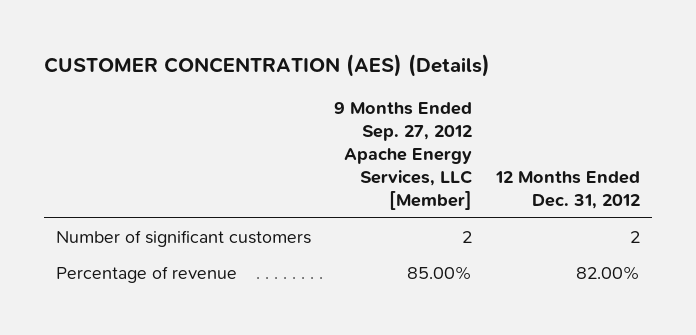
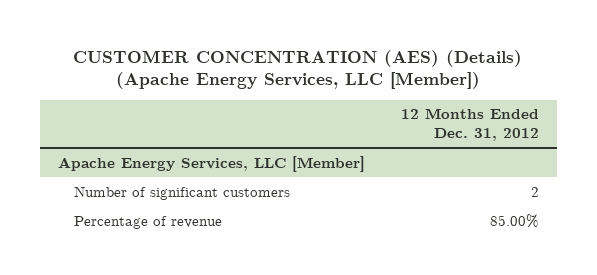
- CUSTOMER CONCENTRATION (AES) (Details)
+ CUSTOMER CONCENTRATION (AES) (Details) (Apache Energy Services, LLC [Member])
- | 9 Months Ended Sep. 27, 2012 Apache Energy Services, LLC [Member] | 12 Months Ended Dec. 31, 2012
+ | 12 Months Ended Dec. 31, 2012
+ Apache Energy Services, LLC [Member]
- Percentage of revenue | 85.00% | 82.00%
+ Percentage of revenue | 85.00%

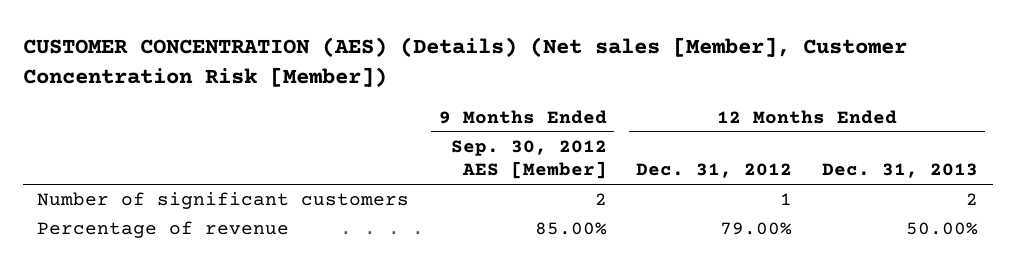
- CUSTOMER CONCENTRATION (AES) (Details) (Apache Energy Services, LLC [Member])
+ CUSTOMER CONCENTRATION (AES) (Details) (Net sales [Member], Customer Concentration Risk [Member])
- | 12 Months Ended Dec. 31, 2012
+ | 9 Months Ended Sep. 30, 2012 AES [Member] | 12 Months Ended Dec. 31, 2012 | 12 Months Ended Dec. 31, 2013
- Apache Energy Services, LLC [Member]
- Number of significant customers | 2
- Percentage of revenue | 85.00%
+ Number of significant customers | 2 | 1 | 2
+ Percentage of revenue | 85.00% | 79.00% | 50.00%

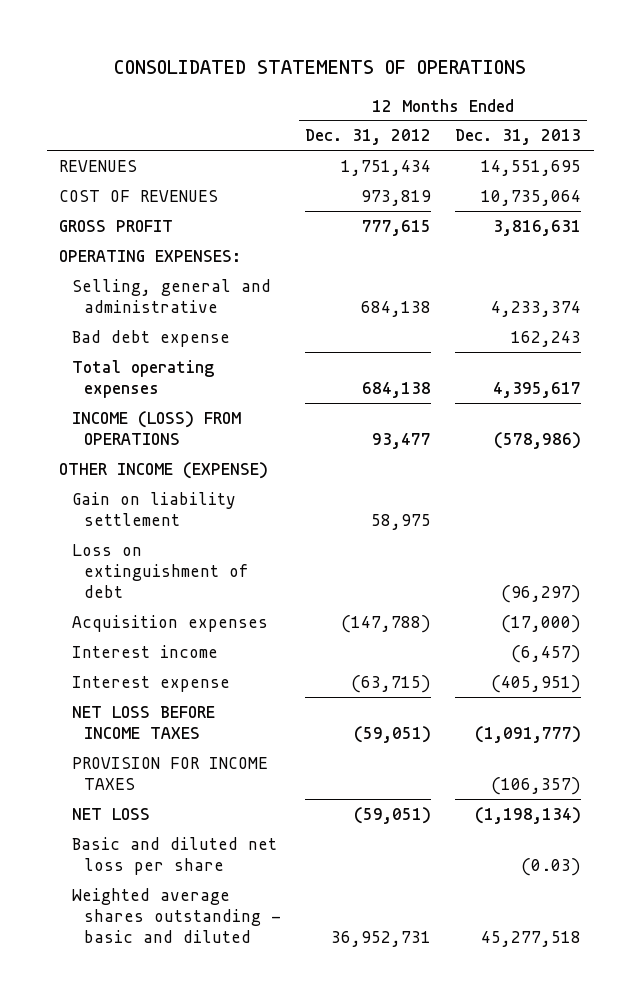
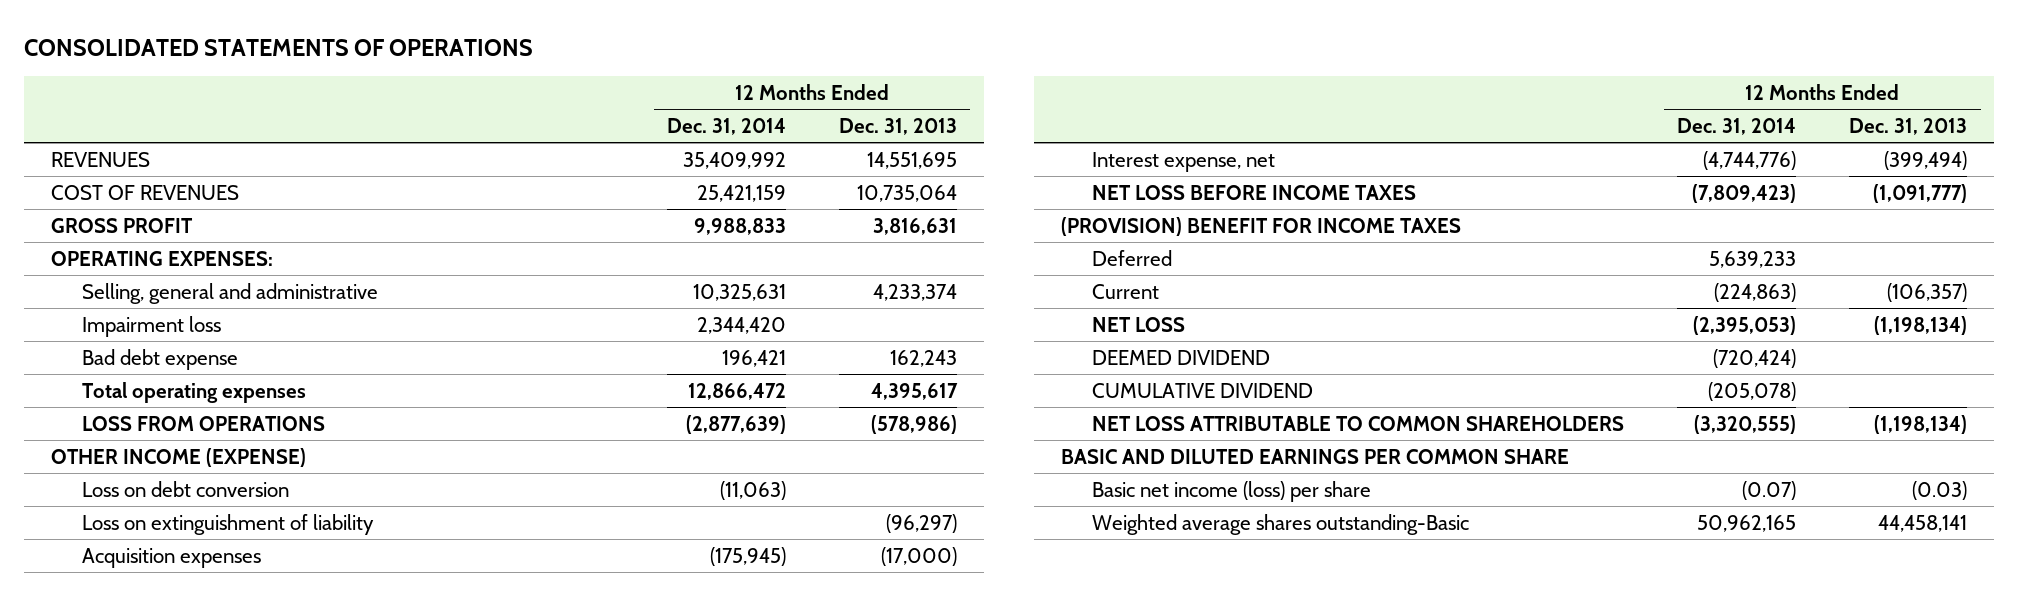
- | 12 Months Ended Dec. 31, 2012 | 12 Months Ended Dec. 31, 2013
+ | 12 Months Ended Dec. 31, 2014 | 12 Months Ended Dec. 31, 2013
+ Impairment loss | 2,344,420 |
- INCOME (LOSS) FROM OPERATIONS | 93,477 | (578,986)
+ LOSS FROM OPERATIONS | (2,877,639) | (578,986)
- Gain on liability settlement | 58,975 |
- Loss on extinguishment of debt | | (96,297)
+ Loss on debt conversion | (11,063) |
+ Loss on extinguishment of liability | | (96,297)
- Interest income | | (6,457)
- Interest expense | (63,715) | (405,951)
+ Interest expense, net | (4,744,776) | (399,494)
- PROVISION FOR INCOME TAXES | | (106,357)
+ (PROVISION) BENEFIT FOR INCOME TAXES
+ Deferred | 5,639,233 |
+ Current | (224,863) | (106,357)
- Basic and diluted net loss per share | | (0.03)
- Weighted average shares outstanding - basic and diluted | 36,952,731 | 45,277,518
+ DEEMED DIVIDEND | (720,424) |
+ CUMULATIVE DIVIDEND | (205,078) |
+ NET LOSS ATTRIBUTABLE TO COMMON SHAREHOLDERS | (3,320,555) | (1,198,134)
+ BASIC AND DILUTED EARNINGS PER COMMON SHARE
+ Basic net income (loss) per share | (0.07) | (0.03)
+ Weighted average shares outstanding-Basic | 50,962,165 | 44,458,141

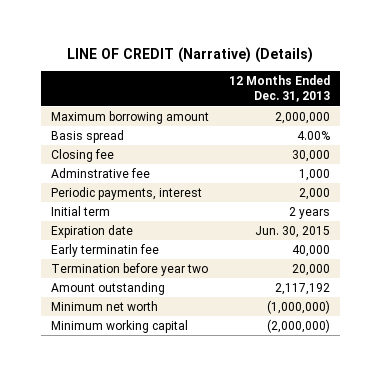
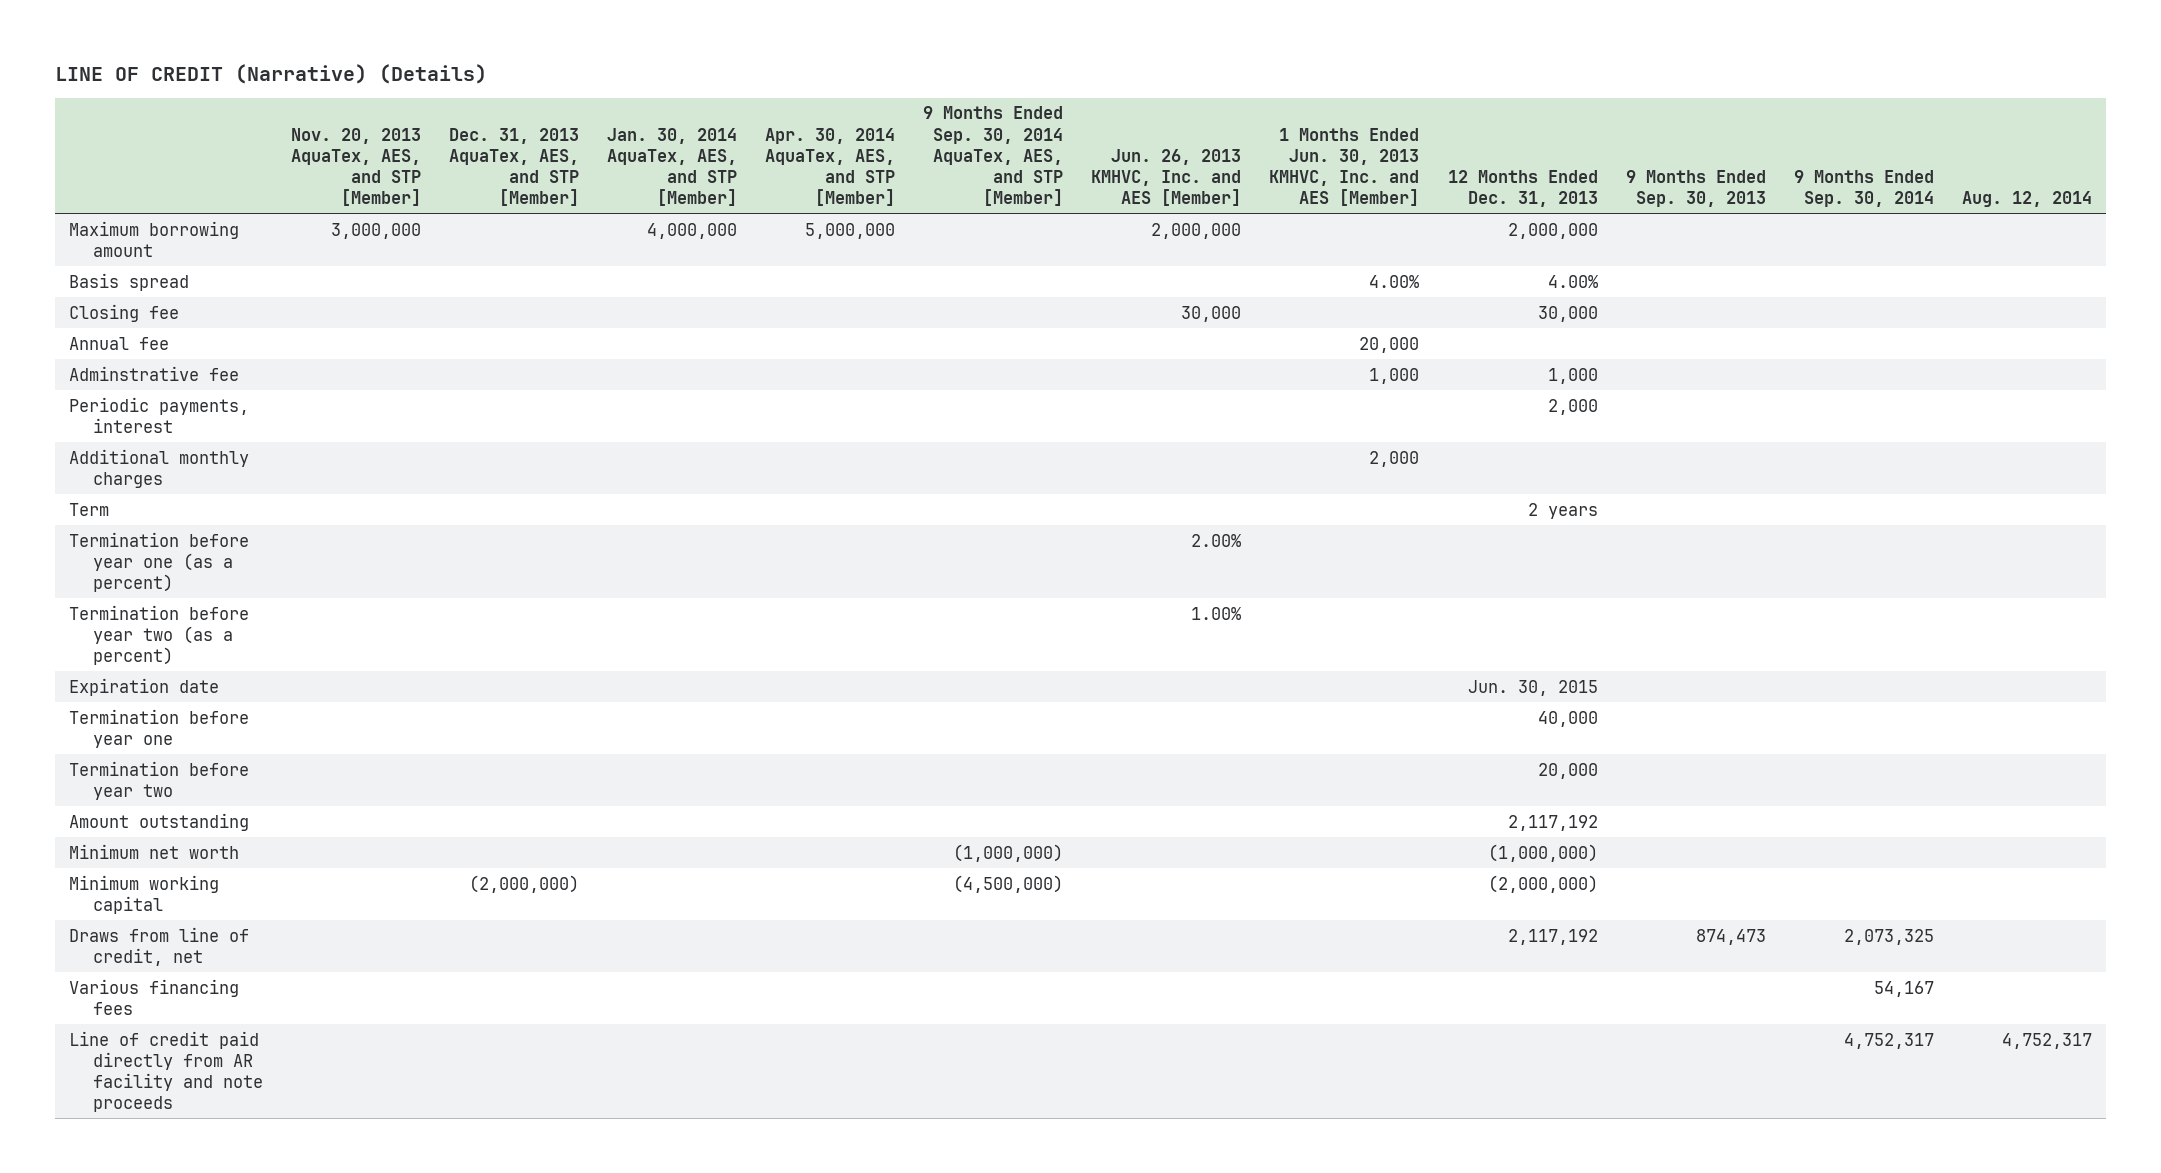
- | 12 Months Ended Dec. 31, 2013
+ | Nov. 20, 2013 AquaTex, AES, and STP [Member] | Dec. 31, 2013 AquaTex, AES, and STP [Member] | Jan. 30, 2014 AquaTex, AES, and STP [Member] | Apr. 30, 2014 AquaTex, AES, and STP [Member] | 9 Months Ended Sep. 30, 2014 AquaTex, AES, and STP [Member] | Jun. 26, 2013 KMHVC, Inc. and AES [Member] | 1 Months Ended Jun. 30, 2013 KMHVC, Inc. and AES [Member] | 12 Months Ended Dec. 31, 2013 | 9 Months Ended Sep. 30, 2013 | 9 Months Ended Sep. 30, 2014 | Aug. 12, 2014
+ Annual fee | | | | | | | 20,000 | | | |
- Initial term | 2 years
+ Additional monthly charges | | | | | | | 2,000 | | | |
+ Term | | | | | | | | 2 years | | |
+ Termination before year one (as a percent) | | | | | | 2.00% | | | | |
+ Termination before year two (as a percent) | | | | | | 1.00% | | | | |
- Early terminatin fee | 40,000
+ Termination before year one | | | | | | | | 40,000 | | |
+ Draws from line of credit, net | | | | | | | | 2,117,192 | 874,473 | 2,073,325 |
+ Various financing fees | | | | | | | | | | 54,167 |
+ Line of credit paid directly from AR facility and note proceeds | | | | | | | | | | 4,752,317 | 4,752,317

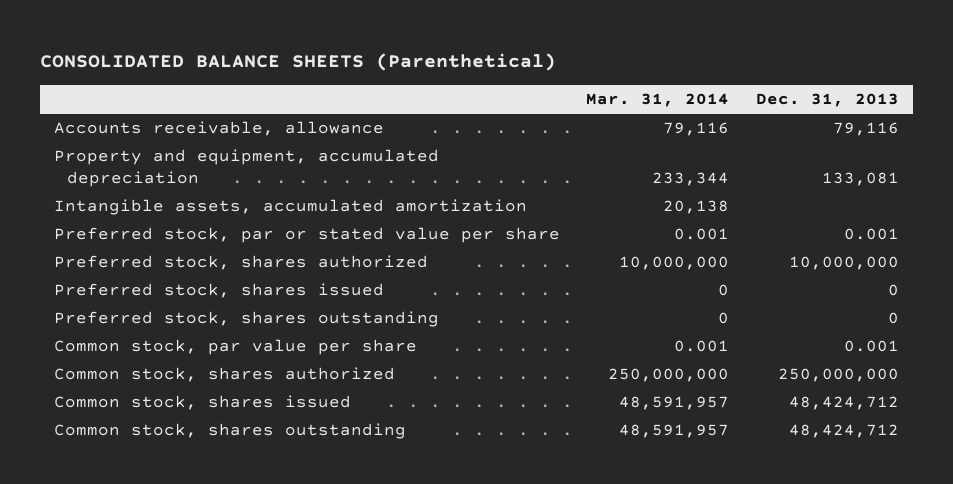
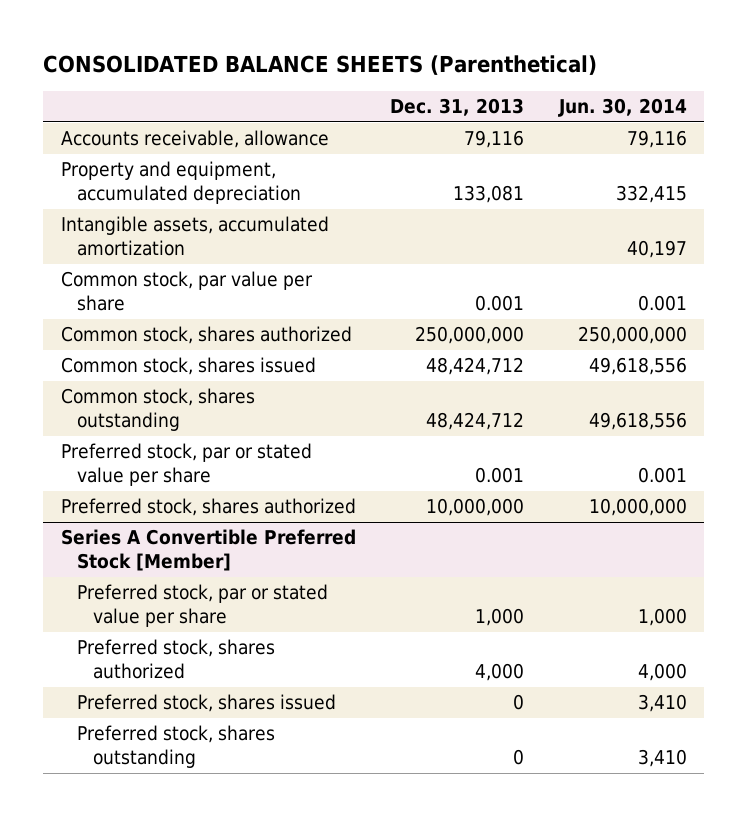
- | Mar. 31, 2014 | Dec. 31, 2013
+ | Dec. 31, 2013 | Jun. 30, 2014
- Preferred stock, shares issued | 0 | 0
- Preferred stock, shares outstanding | 0 | 0
moved down: Preferred stock, par or stated value per share | 0.001 | 0.001
moved down: Preferred stock, shares authorized | 10,000,000 | 10,000,000
+ Series A Convertible Preferred Stock [Member]
+ Preferred stock, par or stated value per share | 1,000 | 1,000
+ Preferred stock, shares authorized | 4,000 | 4,000
+ Preferred stock, shares issued | 0 | 3,410
+ Preferred stock, shares outstanding | 0 | 3,410

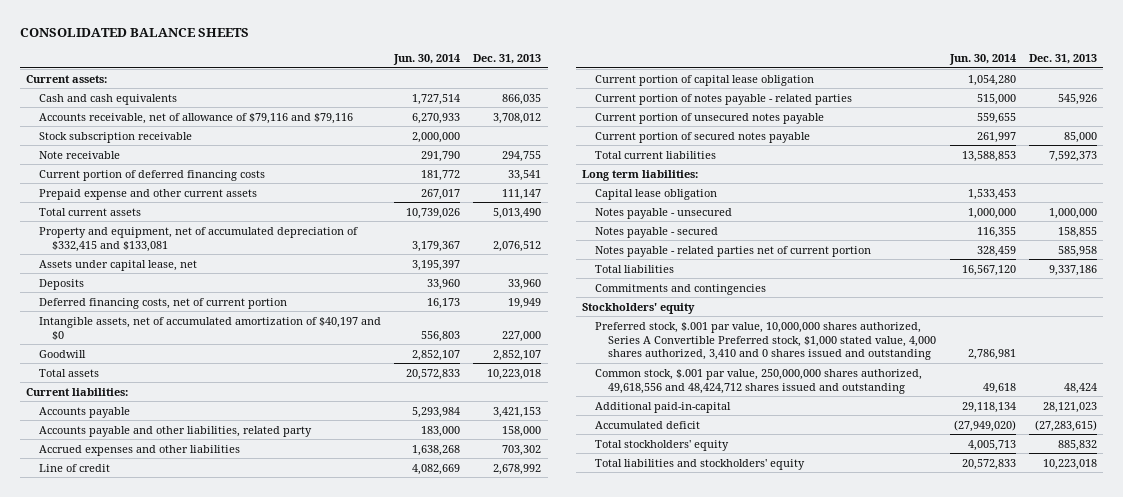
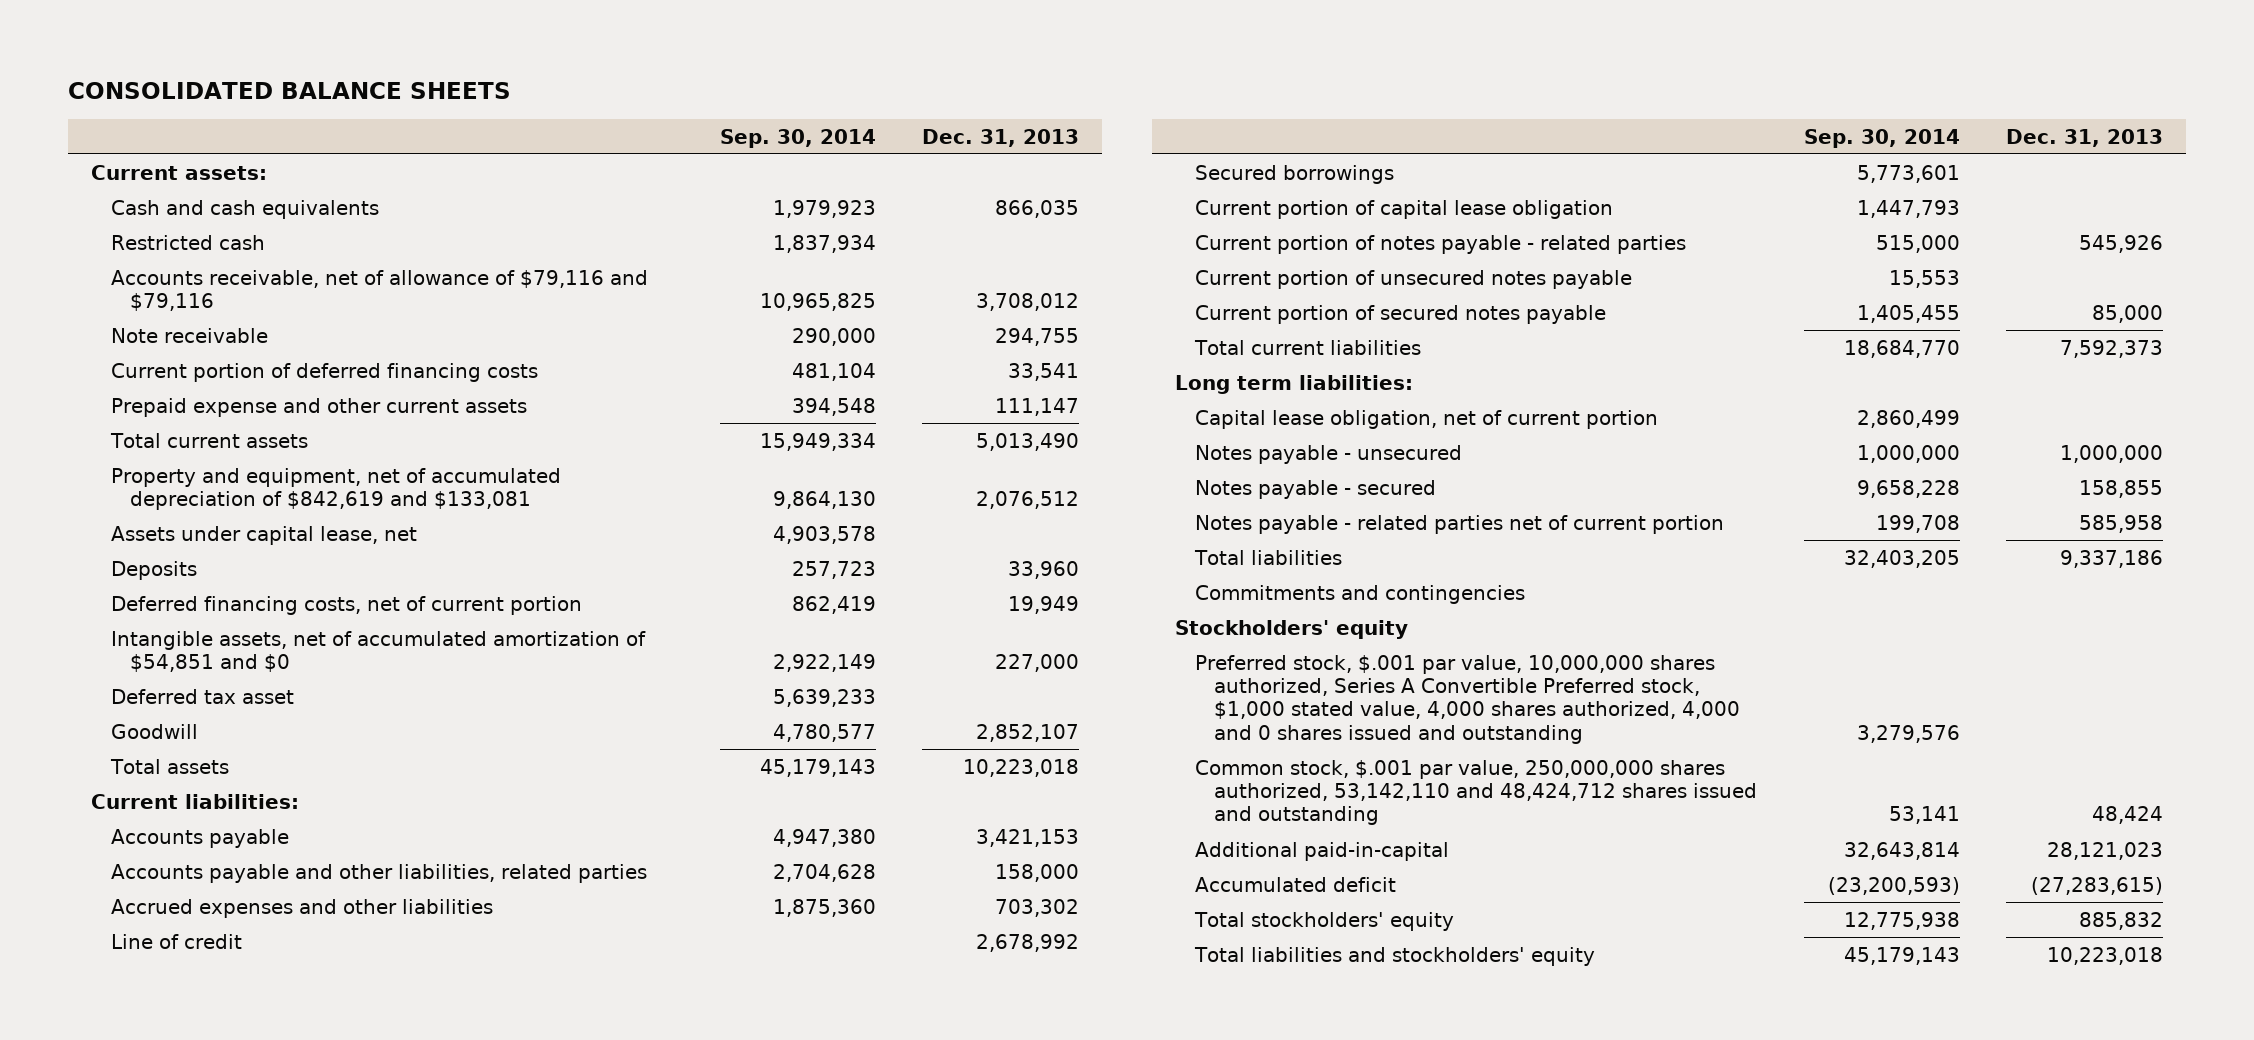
- | Jun. 30, 2014 | Dec. 31, 2013
+ | Sep. 30, 2014 | Dec. 31, 2013
+ Restricted cash | 1,837,934 |
- Stock subscription receivable | 2,000,000 |
- Property and equipment, net of accumulated depreciation of $332,415 and $133,081 | 3,179,367 | 2,076,512
+ Property and equipment, net of accumulated depreciation of $842,619 and $133,081 | 9,864,130 | 2,076,512
- Intangible assets, net of accumulated amortization of $40,197 and $0 | 556,803 | 227,000
+ Intangible assets, net of accumulated amortization of $54,851 and $0 | 2,922,149 | 227,000
+ Deferred tax asset | 5,639,233 |
- Accounts payable and other liabilities, related party | 183,000 | 158,000
+ Accounts payable and other liabilities, related parties | 2,704,628 | 158,000
+ Secured borrowings | 5,773,601 |
- Capital lease obligation | 1,533,453 |
+ Capital lease obligation, net of current portion | 2,860,499 |
- Preferred stock, $.001 par value, 10,000,000 shares authorized, Series A Convertible Preferred stock, $1,000 stated value, 4,000 shares authorized, 3,410 and 0 shares issued and outstanding | 2,786,981 |
- Common stock, $.001 par value, 250,000,000 shares authorized, 49,618,556 and 48,424,712 shares issued and outstanding | 49,618 | 48,424
+ Preferred stock, $.001 par value, 10,000,000 shares authorized, Series A Convertible Preferred stock, $1,000 stated value, 4,000 shares authorized, 4,000 and 0 shares issued and outstanding | 3,279,576 |
+ Common stock, $.001 par value, 250,000,000 shares authorized, 53,142,110 and 48,424,712 shares issued and outstanding | 53,141 | 48,424

